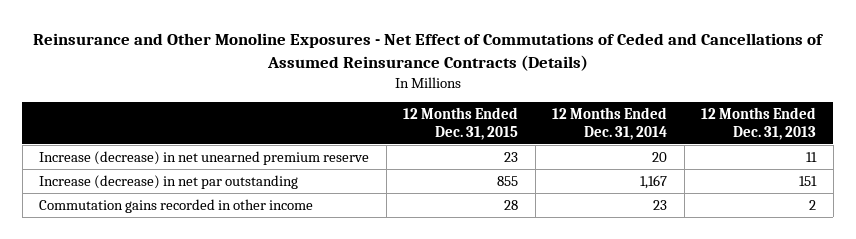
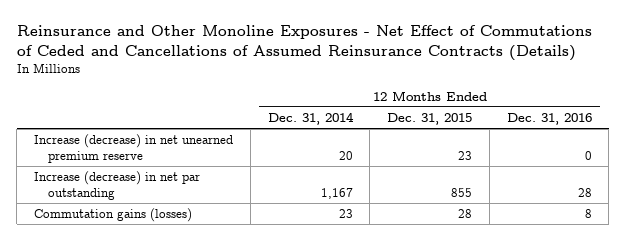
- | 12 Months Ended Dec. 31, 2015 | 12 Months Ended Dec. 31, 2014 | 12 Months Ended Dec. 31, 2013
+ | 12 Months Ended Dec. 31, 2014 | 12 Months Ended Dec. 31, 2015 | 12 Months Ended Dec. 31, 2016
- Commutation gains recorded in other income | 28 | 23 | 2
+ Commutation gains (losses) | 23 | 28 | 8

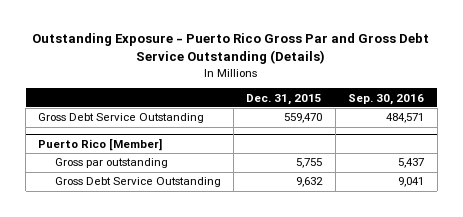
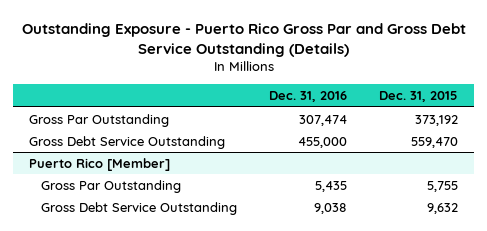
- | Dec. 31, 2015 | Sep. 30, 2016
+ | Dec. 31, 2016 | Dec. 31, 2015
+ Gross Par Outstanding | 307,474 | 373,192
@ Puerto Rico [Member]
- Gross par outstanding | 5,755 | 5,437
+ Gross Par Outstanding | 5,435 | 5,755

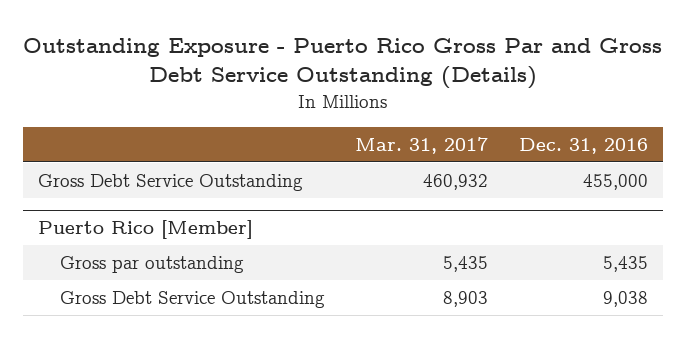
- | Dec. 31, 2016 | Dec. 31, 2015
+ | Mar. 31, 2017 | Dec. 31, 2016
- Gross Par Outstanding | 307,474 | 373,192
@ Puerto Rico [Member]
- Gross Par Outstanding | 5,435 | 5,755
+ Gross par outstanding | 5,435 | 5,435

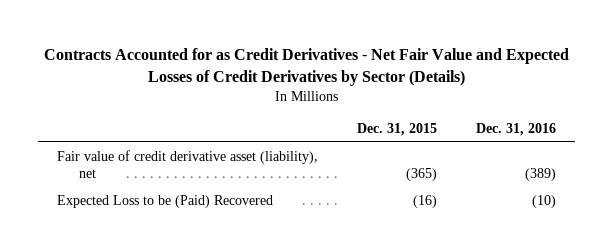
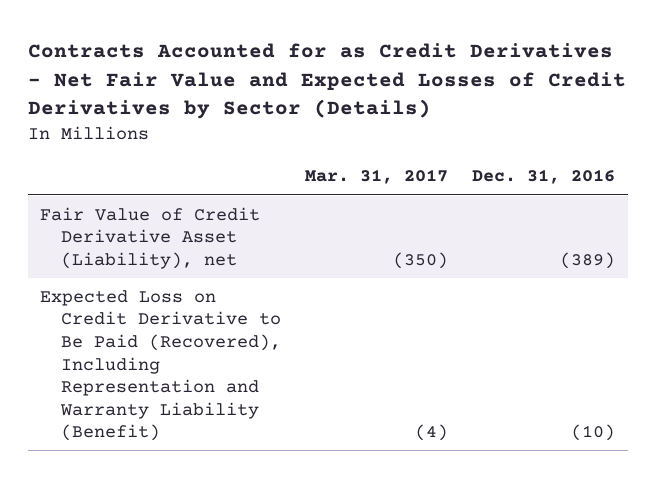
- | Dec. 31, 2015 | Dec. 31, 2016
+ | Mar. 31, 2017 | Dec. 31, 2016
- Fair value of credit derivative asset (liability), net | (365) | (389)
- Expected Loss to be (Paid) Recovered | (16) | (10)
+ Fair Value of Credit Derivative Asset (Liability), net | (350) | (389)
+ Expected Loss on Credit Derivative to Be Paid (Recovered), Including Representation and Warranty Liability (Benefit) | (4) | (10)

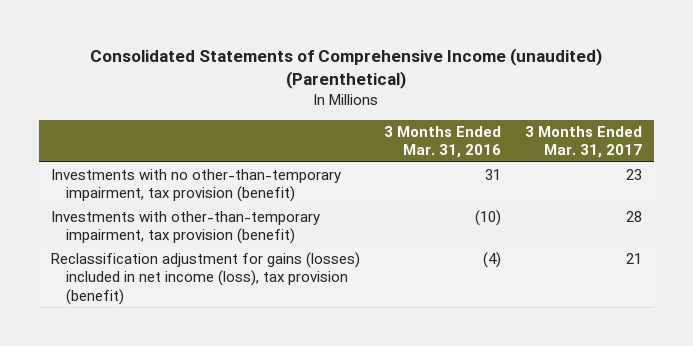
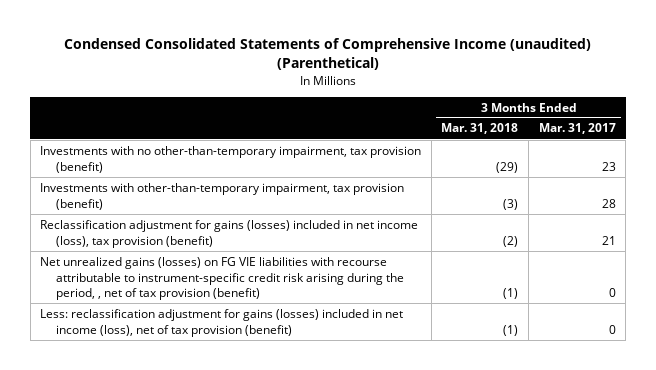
- Consolidated Statements of Comprehensive Income (unaudited) (Parenthetical)
+ Condensed Consolidated Statements of Comprehensive Income (unaudited) (Parenthetical)
- | 3 Months Ended Mar. 31, 2016 | 3 Months Ended Mar. 31, 2017
+ | 3 Months Ended Mar. 31, 2018 | 3 Months Ended Mar. 31, 2017
+ Net unrealized gains (losses) on FG VIE liabilities with recourse attributable to instrument-specific credit risk arising during the period, , net of tax provision (benefit) | (1) | 0
+ Less: reclassification adjustment for gains (losses) included in net income (loss), net of tax provision (benefit) | (1) | 0

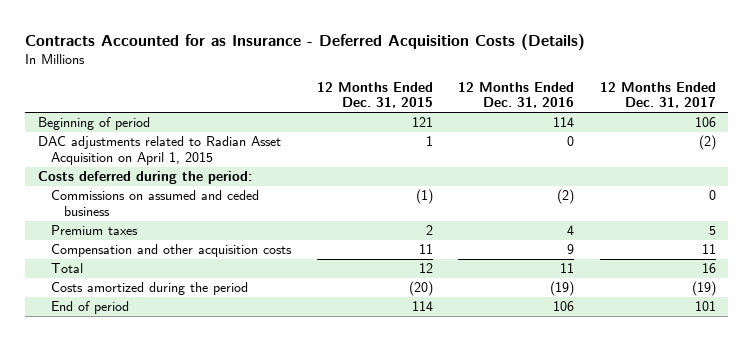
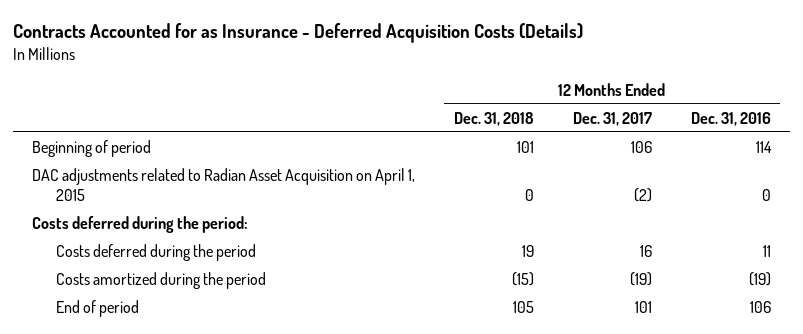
- | 12 Months Ended Dec. 31, 2015 | 12 Months Ended Dec. 31, 2016 | 12 Months Ended Dec. 31, 2017
+ | 12 Months Ended Dec. 31, 2018 | 12 Months Ended Dec. 31, 2017 | 12 Months Ended Dec. 31, 2016
- Commissions on assumed and ceded business | (1) | (2) | 0
- Premium taxes | 2 | 4 | 5
- Compensation and other acquisition costs | 11 | 9 | 11
- Total | 12 | 11 | 16
+ Costs deferred during the period | 19 | 16 | 11

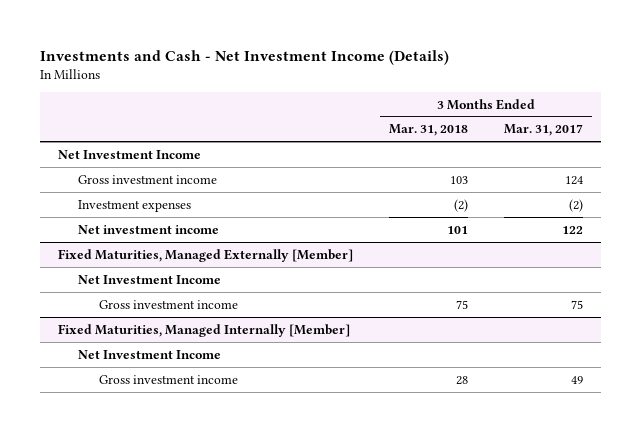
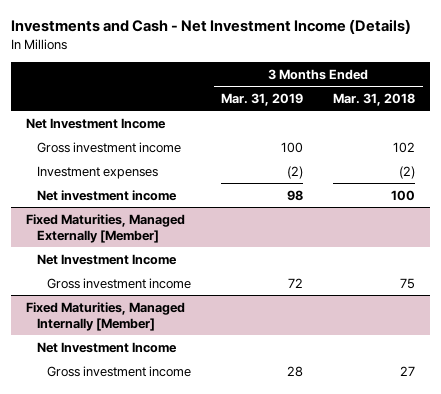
- | 3 Months Ended Mar. 31, 2018 | 3 Months Ended Mar. 31, 2017
+ | 3 Months Ended Mar. 31, 2019 | 3 Months Ended Mar. 31, 2018
- Gross investment income | 103 | 124
+ Gross investment income | 100 | 102
- Net investment income | 101 | 122
+ Net investment income | 98 | 100
@ Fixed Maturities, Managed Internally [Member]
- Gross investment income | 28 | 49
+ Gross investment income | 28 | 27

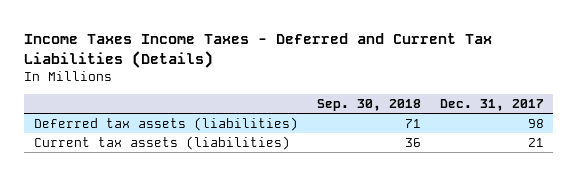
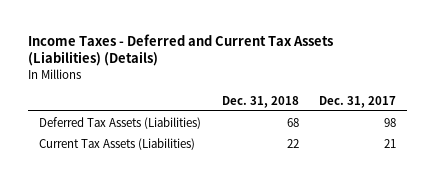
- Income Taxes Income Taxes - Deferred and Current Tax Liabilities (Details)
+ Income Taxes - Deferred and Current Tax Assets (Liabilities) (Details)
- | Sep. 30, 2018 | Dec. 31, 2017
+ | Dec. 31, 2018 | Dec. 31, 2017
- Deferred tax assets (liabilities) | 71 | 98
- Current tax assets (liabilities) | 36 | 21
+ Deferred Tax Assets (Liabilities) | 68 | 98
+ Current Tax Assets (Liabilities) | 22 | 21

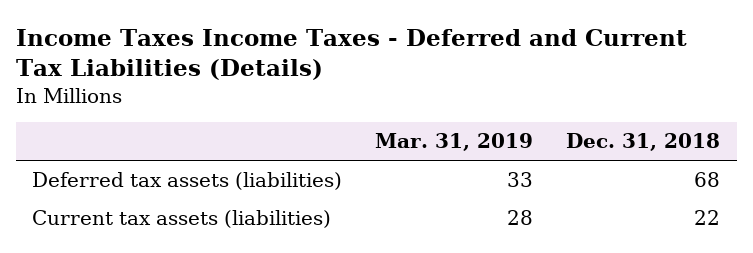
- Income Taxes - Deferred and Current Tax Assets (Liabilities) (Details)
+ Income Taxes Income Taxes - Deferred and Current Tax Liabilities (Details)
- | Dec. 31, 2018 | Dec. 31, 2017
+ | Mar. 31, 2019 | Dec. 31, 2018
- Deferred Tax Assets (Liabilities) | 68 | 98
- Current Tax Assets (Liabilities) | 22 | 21
+ Deferred tax assets (liabilities) | 33 | 68
+ Current tax assets (liabilities) | 28 | 22

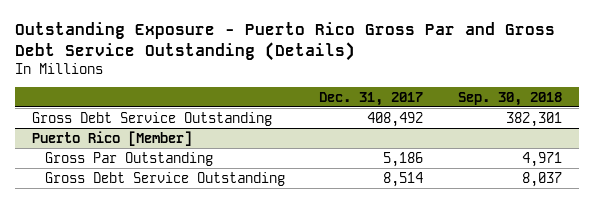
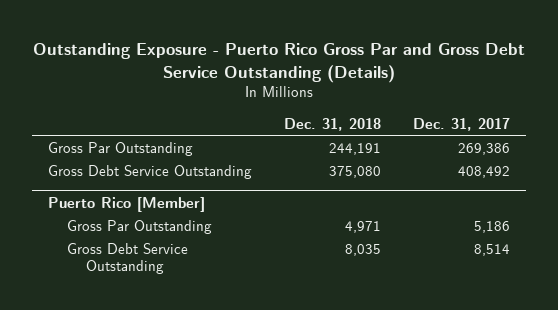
- | Dec. 31, 2017 | Sep. 30, 2018
+ | Dec. 31, 2018 | Dec. 31, 2017
+ Gross Par Outstanding | 244,191 | 269,386

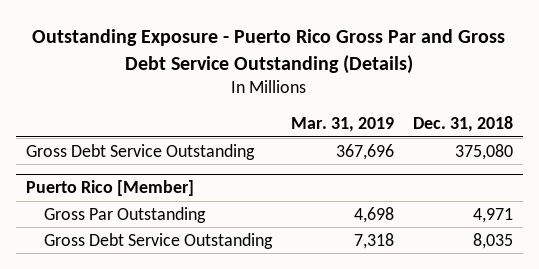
- | Dec. 31, 2018 | Dec. 31, 2017
+ | Mar. 31, 2019 | Dec. 31, 2018
- Gross Par Outstanding | 244,191 | 269,386

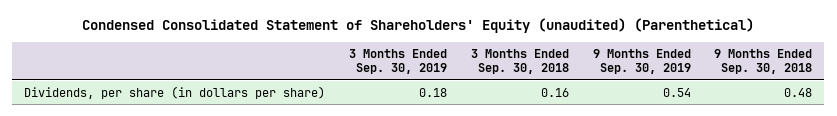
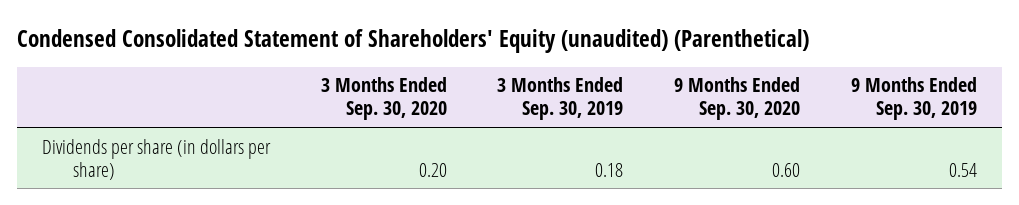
- | 3 Months Ended Sep. 30, 2019 | 3 Months Ended Sep. 30, 2018 | 9 Months Ended Sep. 30, 2019 | 9 Months Ended Sep. 30, 2018
+ | 3 Months Ended Sep. 30, 2020 | 3 Months Ended Sep. 30, 2019 | 9 Months Ended Sep. 30, 2020 | 9 Months Ended Sep. 30, 2019
- Dividends, per share (in dollars per share) | 0.18 | 0.16 | 0.54 | 0.48
+ Dividends per share (in dollars per share) | 0.20 | 0.18 | 0.60 | 0.54

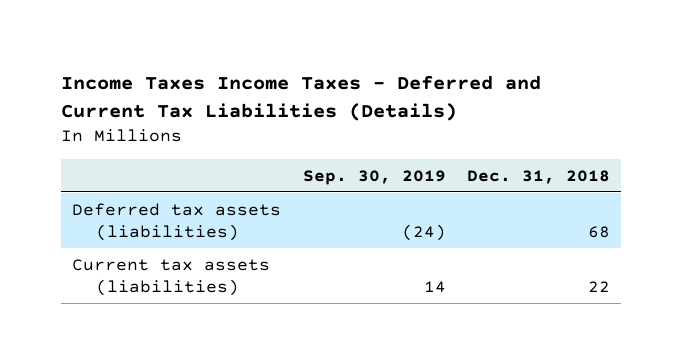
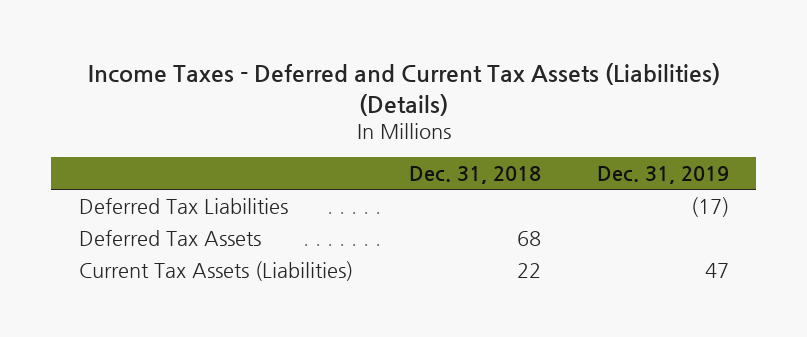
- Income Taxes Income Taxes - Deferred and Current Tax Liabilities (Details)
+ Income Taxes - Deferred and Current Tax Assets (Liabilities) (Details)
- | Sep. 30, 2019 | Dec. 31, 2018
+ | Dec. 31, 2018 | Dec. 31, 2019
- Deferred tax assets (liabilities) | (24) | 68
- Current tax assets (liabilities) | 14 | 22
+ Deferred Tax Liabilities | | (17)
+ Deferred Tax Assets | 68 |
+ Current Tax Assets (Liabilities) | 22 | 47

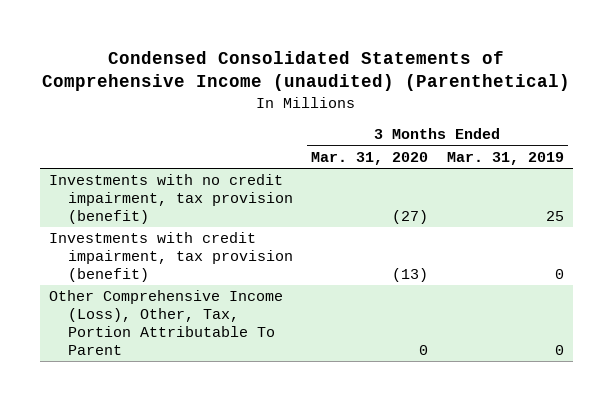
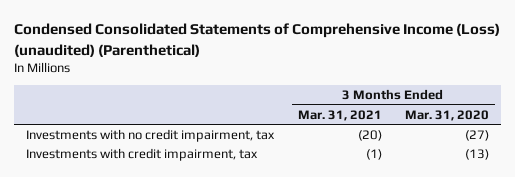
- Condensed Consolidated Statements of Comprehensive Income (unaudited) (Parenthetical)
+ Condensed Consolidated Statements of Comprehensive Income (Loss) (unaudited) (Parenthetical)
- | 3 Months Ended Mar. 31, 2020 | 3 Months Ended Mar. 31, 2019
+ | 3 Months Ended Mar. 31, 2021 | 3 Months Ended Mar. 31, 2020
- Investments with no credit impairment, tax provision (benefit) | (27) | 25
- Investments with credit impairment, tax provision (benefit) | (13) | 0
- Other Comprehensive Income (Loss), Other, Tax, Portion Attributable To Parent | 0 | 0
+ Investments with no credit impairment, tax | (20) | (27)
+ Investments with credit impairment, tax | (1) | (13)

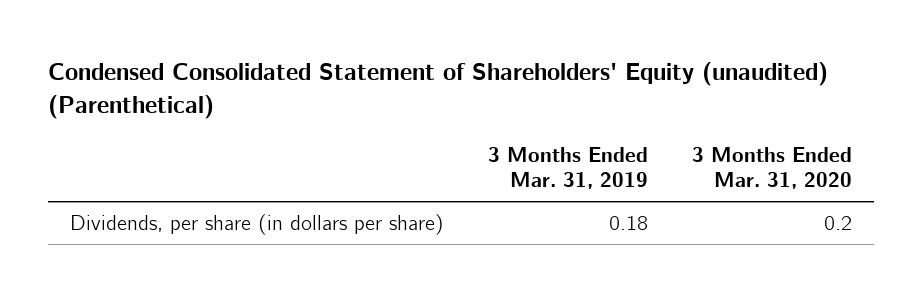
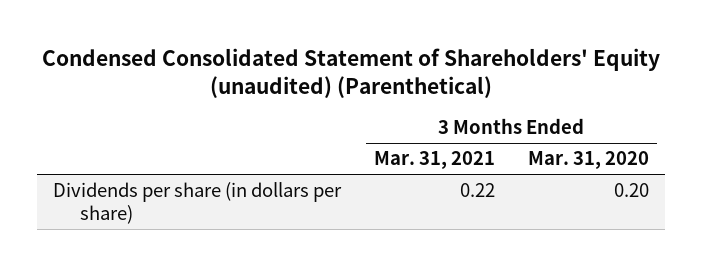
- | 3 Months Ended Mar. 31, 2019 | 3 Months Ended Mar. 31, 2020
+ | 3 Months Ended Mar. 31, 2021 | 3 Months Ended Mar. 31, 2020
- Dividends, per share (in dollars per share) | 0.18 | 0.2
+ Dividends per share (in dollars per share) | 0.22 | 0.20

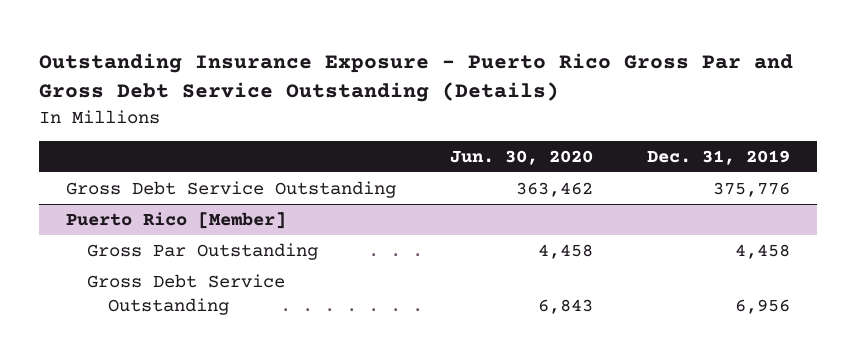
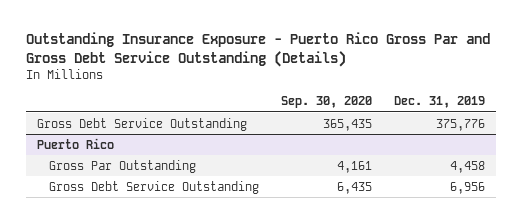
- | Jun. 30, 2020 | Dec. 31, 2019
+ | Sep. 30, 2020 | Dec. 31, 2019
- Puerto Rico [Member]
+ Puerto Rico

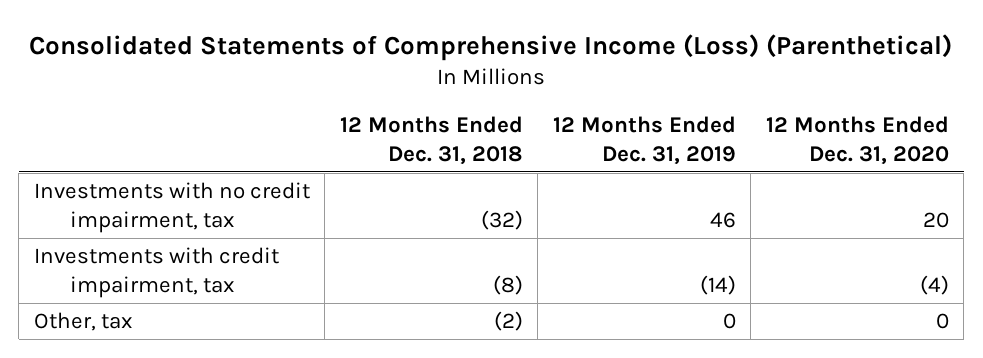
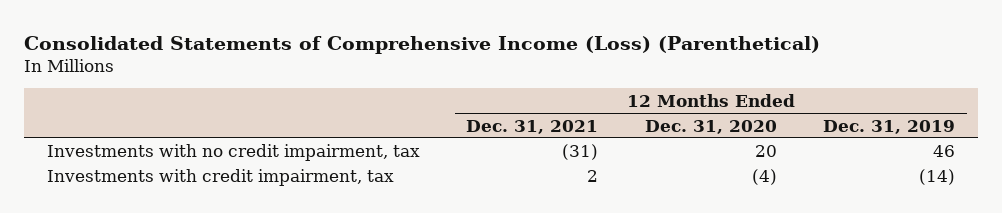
- | 12 Months Ended Dec. 31, 2018 | 12 Months Ended Dec. 31, 2019 | 12 Months Ended Dec. 31, 2020
+ | 12 Months Ended Dec. 31, 2021 | 12 Months Ended Dec. 31, 2020 | 12 Months Ended Dec. 31, 2019
- Other, tax | (2) | 0 | 0

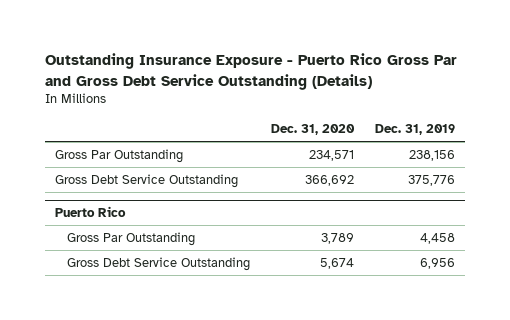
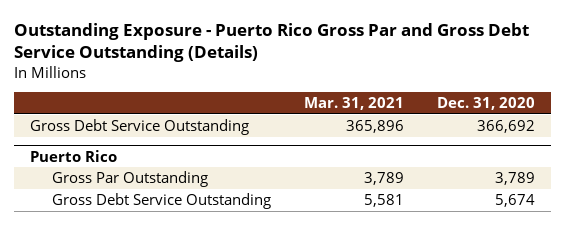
- Outstanding Insurance Exposure - Puerto Rico Gross Par and Gross Debt Service Outstanding (Details)
+ Outstanding Exposure - Puerto Rico Gross Par and Gross Debt Service Outstanding (Details)
- | Dec. 31, 2020 | Dec. 31, 2019
+ | Mar. 31, 2021 | Dec. 31, 2020
- Gross Par Outstanding | 234,571 | 238,156

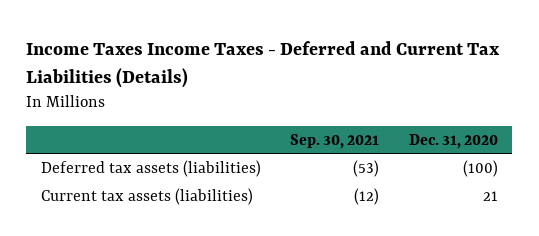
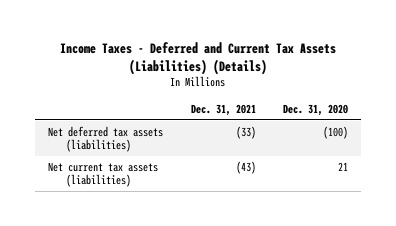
- Income Taxes Income Taxes - Deferred and Current Tax Liabilities (Details)
+ Income Taxes - Deferred and Current Tax Assets (Liabilities) (Details)
- | Sep. 30, 2021 | Dec. 31, 2020
+ | Dec. 31, 2021 | Dec. 31, 2020
- Deferred tax assets (liabilities) | (53) | (100)
- Current tax assets (liabilities) | (12) | 21
+ Net deferred tax assets (liabilities) | (33) | (100)
+ Net current tax assets (liabilities) | (43) | 21

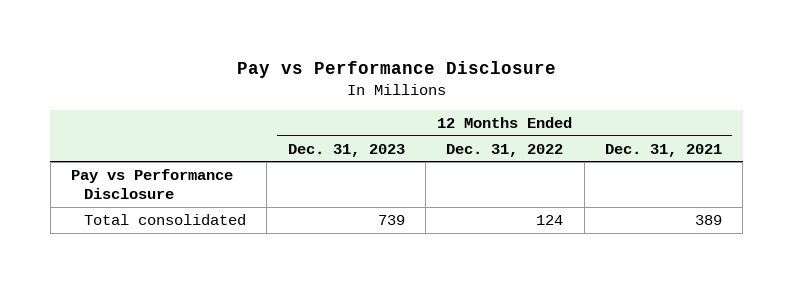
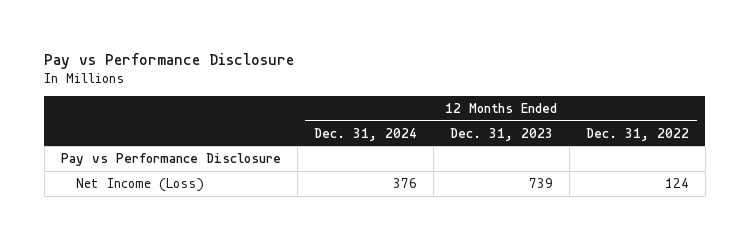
- | 12 Months Ended Dec. 31, 2023 | 12 Months Ended Dec. 31, 2022 | 12 Months Ended Dec. 31, 2021
+ | 12 Months Ended Dec. 31, 2024 | 12 Months Ended Dec. 31, 2023 | 12 Months Ended Dec. 31, 2022
- Total consolidated | 739 | 124 | 389
+ Net Income (Loss) | 376 | 739 | 124

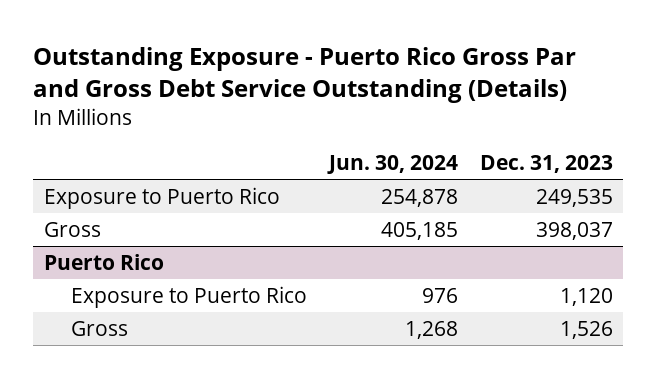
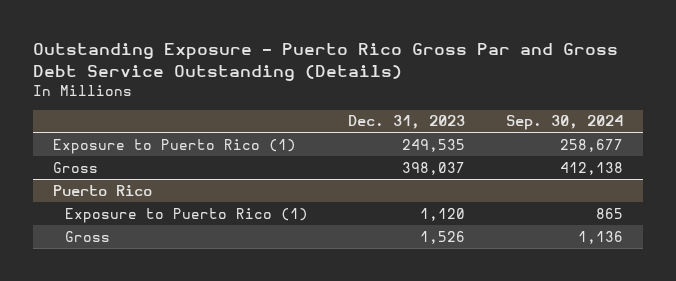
- | Jun. 30, 2024 | Dec. 31, 2023
+ | Dec. 31, 2023 | Sep. 30, 2024
- Exposure to Puerto Rico | 254,878 | 249,535
+ Exposure to Puerto Rico (1) | 249,535 | 258,677
@ Puerto Rico
- Exposure to Puerto Rico | 976 | 1,120
+ Exposure to Puerto Rico (1) | 1,120 | 865

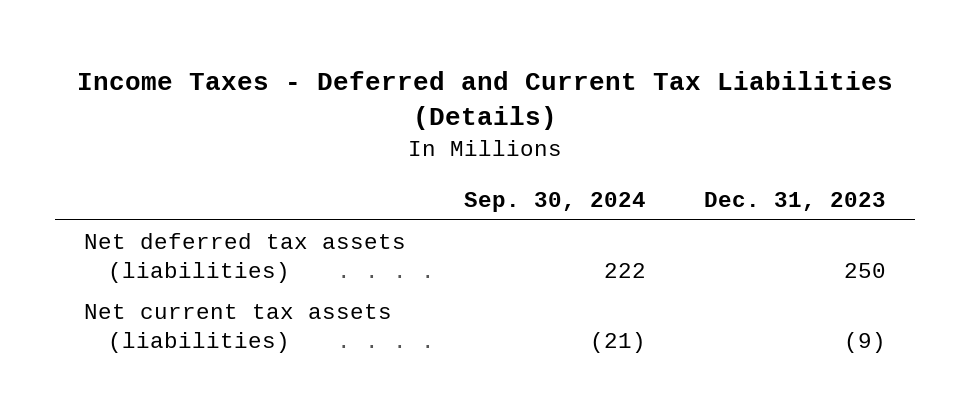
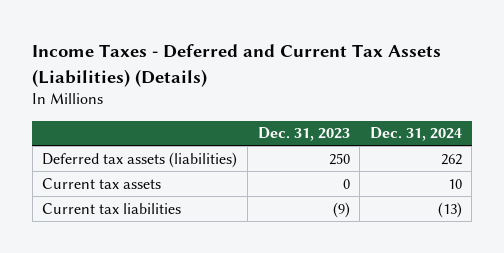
- Income Taxes - Deferred and Current Tax Liabilities (Details)
+ Income Taxes - Deferred and Current Tax Assets (Liabilities) (Details)
- | Sep. 30, 2024 | Dec. 31, 2023
+ | Dec. 31, 2023 | Dec. 31, 2024
- Net deferred tax assets (liabilities) | 222 | 250
- Net current tax assets (liabilities) | (21) | (9)
+ Deferred tax assets (liabilities) | 250 | 262
+ Current tax assets | 0 | 10
+ Current tax liabilities | (9) | (13)

